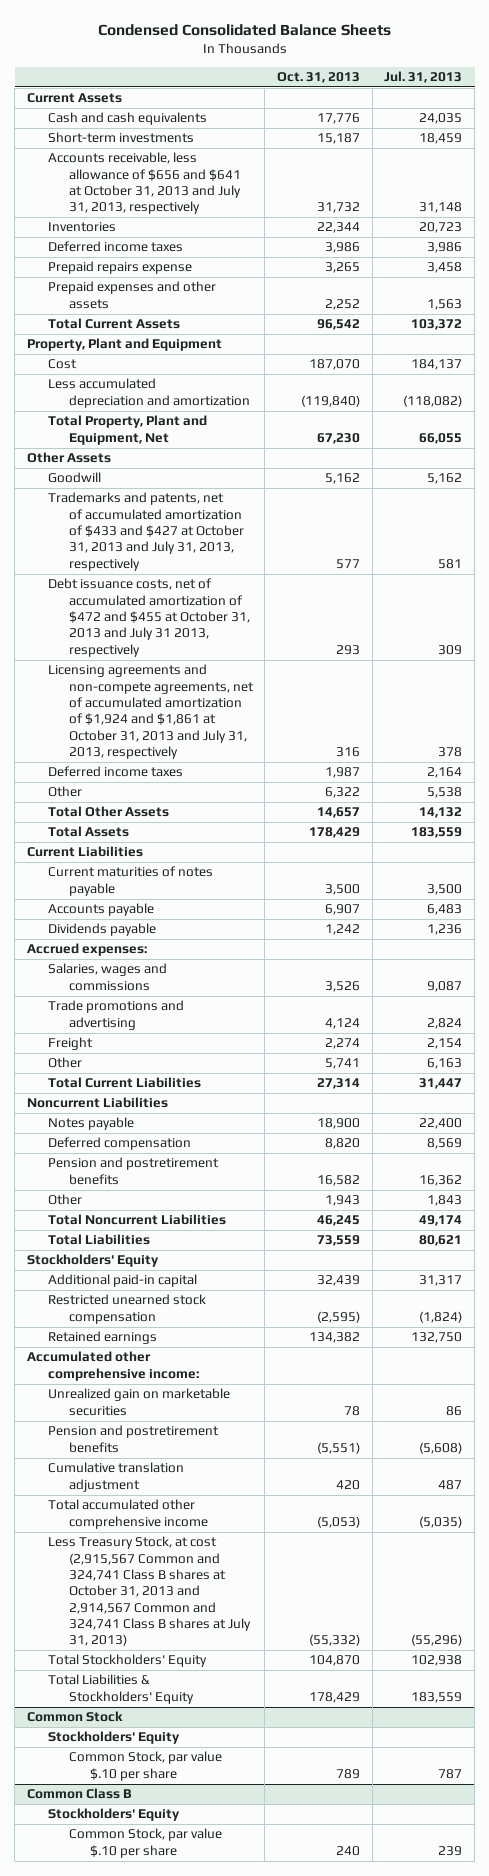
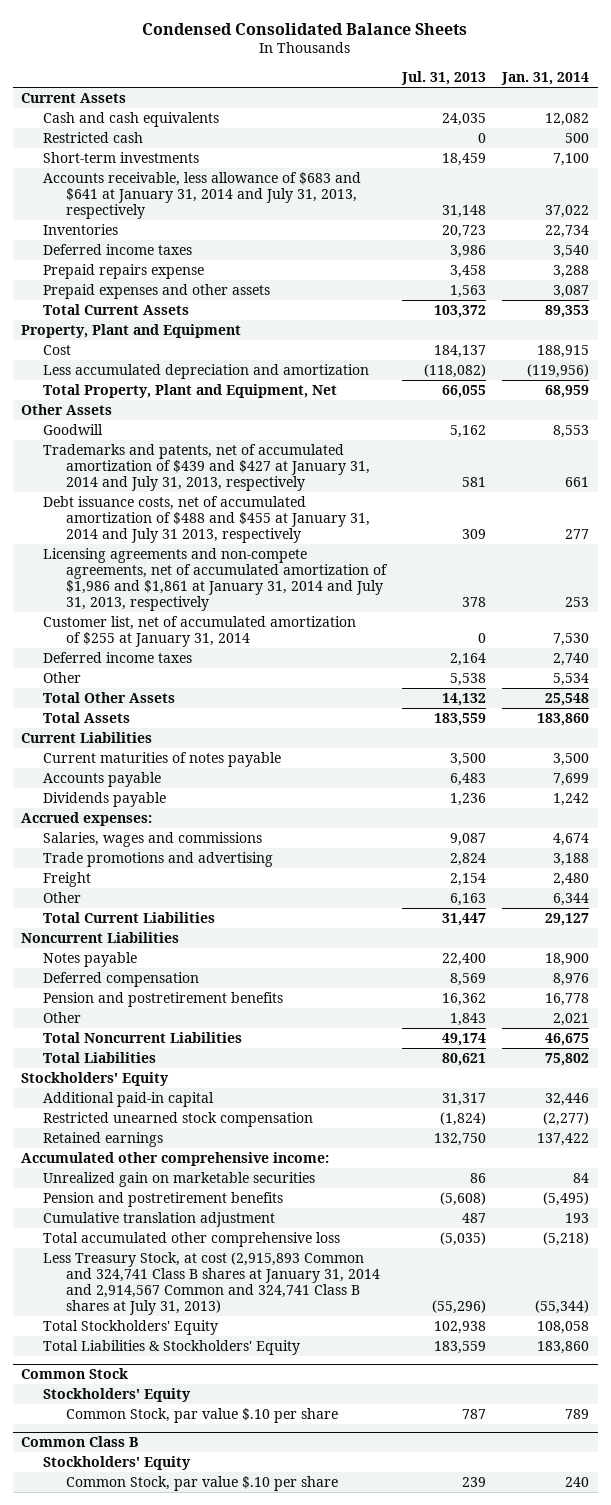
- | Oct. 31, 2013 | Jul. 31, 2013
+ | Jul. 31, 2013 | Jan. 31, 2014
+ Restricted cash | 0 | 500
- Accounts receivable, less allowance of $656 and $641 at October 31, 2013 and July 31, 2013, respectively | 31,732 | 31,148
+ Accounts receivable, less allowance of $683 and $641 at January 31, 2014 and July 31, 2013, respectively | 31,148 | 37,022
- Trademarks and patents, net of accumulated amortization of $433 and $427 at October 31, 2013 and July 31, 2013, respectively | 577 | 581
- Debt issuance costs, net of accumulated amortization of $472 and $455 at October 31, 2013 and July 31 2013, respectively | 293 | 309
- Licensing agreements and non-compete agreements, net of accumulated amortization of $1,924 and $1,861 at October 31, 2013 and July 31, 2013, respectively | 316 | 378
+ Trademarks and patents, net of accumulated amortization of $439 and $427 at January 31, 2014 and July 31, 2013, respectively | 581 | 661
+ Debt issuance costs, net of accumulated amortization of $488 and $455 at January 31, 2014 and July 31 2013, respectively | 309 | 277
+ Licensing agreements and non-compete agreements, net of accumulated amortization of $1,986 and $1,861 at January 31, 2014 and July 31, 2013, respectively | 378 | 253
+ Customer list, net of accumulated amortization of $255 at January 31, 2014 | 0 | 7,530
- Total accumulated other comprehensive income | (5,053) | (5,035)
- Less Treasury Stock, at cost (2,915,567 Common and 324,741 Class B shares at October 31, 2013 and 2,914,567 Common and 324,741 Class B shares at July 31, 2013) | (55,332) | (55,296)
+ Total accumulated other comprehensive loss | (5,035) | (5,218)
+ Less Treasury Stock, at cost (2,915,893 Common and 324,741 Class B shares at January 31, 2014 and 2,914,567 Common and 324,741 Class B shares at July 31, 2013) | (55,296) | (55,344)

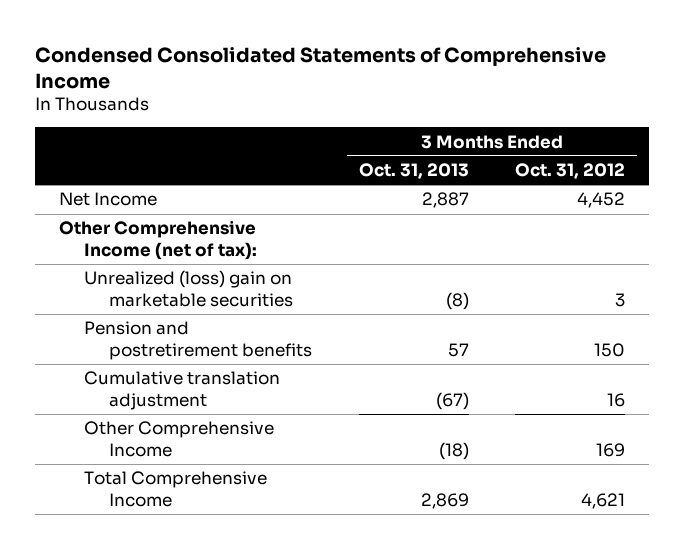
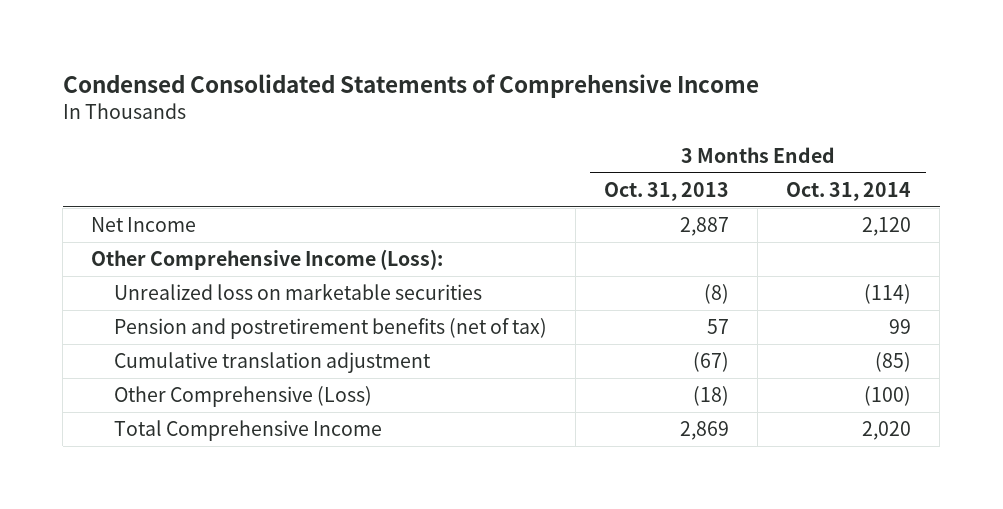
- | 3 Months Ended Oct. 31, 2013 | 3 Months Ended Oct. 31, 2012
+ | 3 Months Ended Oct. 31, 2013 | 3 Months Ended Oct. 31, 2014
- Other Comprehensive Income (net of tax):
- Unrealized (loss) gain on marketable securities | (8) | 3
- Pension and postretirement benefits | 57 | 150
+ Other Comprehensive Income (Loss):
+ Unrealized loss on marketable securities | (8) | (114)
+ Pension and postretirement benefits (net of tax) | 57 | 99
- Other Comprehensive Income | (18) | 169
+ Other Comprehensive (Loss) | (18) | (100)

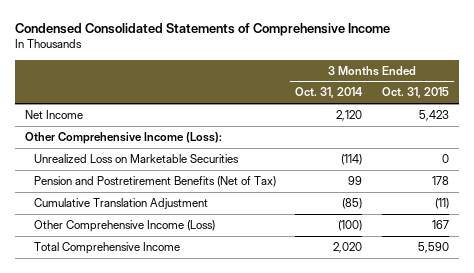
- | 3 Months Ended Oct. 31, 2013 | 3 Months Ended Oct. 31, 2014
+ | 3 Months Ended Oct. 31, 2014 | 3 Months Ended Oct. 31, 2015
- Unrealized loss on marketable securities | (8) | (114)
- Pension and postretirement benefits (net of tax) | 57 | 99
- Cumulative translation adjustment | (67) | (85)
- Other Comprehensive (Loss) | (18) | (100)
+ Unrealized Loss on Marketable Securities | (114) | 0
+ Pension and Postretirement Benefits (Net of Tax) | 99 | 178
+ Cumulative Translation Adjustment | (85) | (11)
+ Other Comprehensive Income (Loss) | (100) | 167

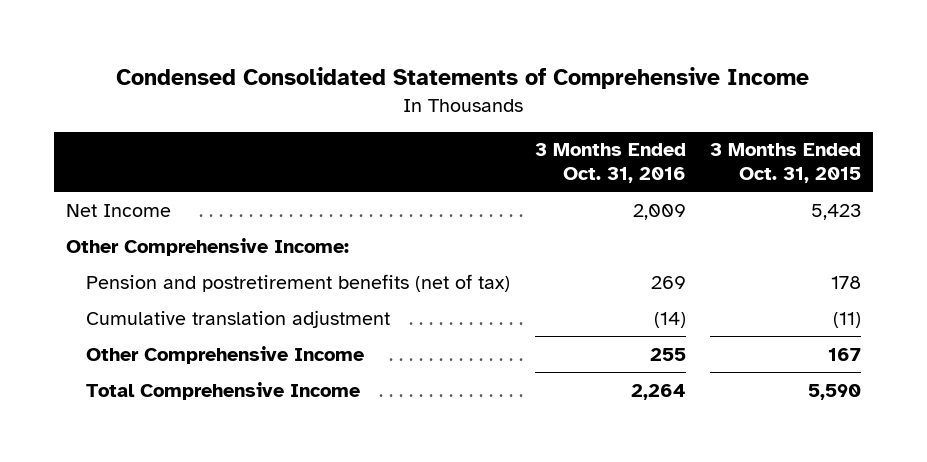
- | 3 Months Ended Oct. 31, 2014 | 3 Months Ended Oct. 31, 2015
+ | 3 Months Ended Oct. 31, 2016 | 3 Months Ended Oct. 31, 2015
- Other Comprehensive Income (Loss):
- Unrealized Loss on Marketable Securities | (114) | 0
- Pension and Postretirement Benefits (Net of Tax) | 99 | 178
- Cumulative Translation Adjustment | (85) | (11)
- Other Comprehensive Income (Loss) | (100) | 167
+ Other Comprehensive Income:
+ Pension and postretirement benefits (net of tax) | 269 | 178
+ Cumulative translation adjustment | (14) | (11)
+ Other Comprehensive Income | 255 | 167

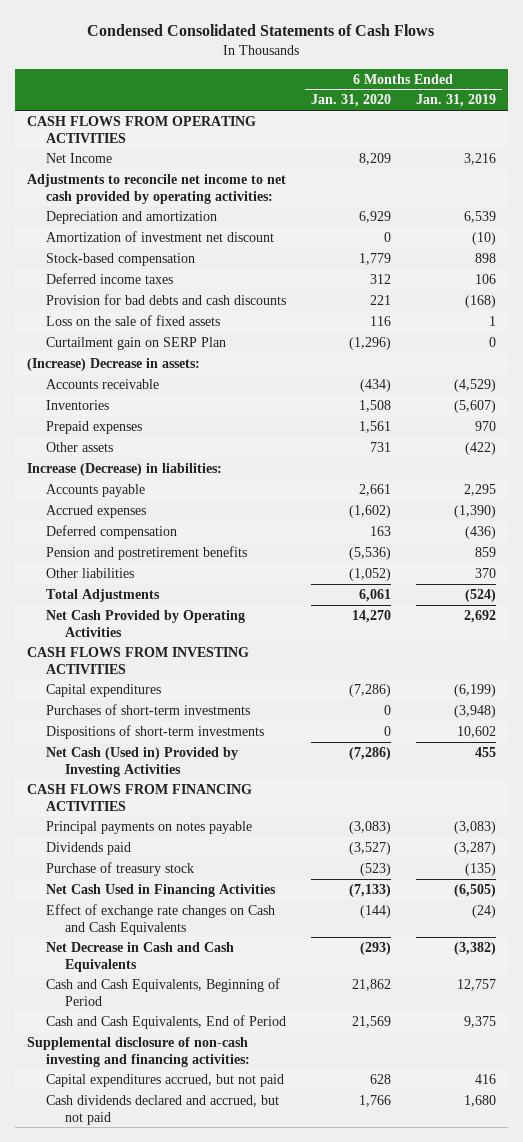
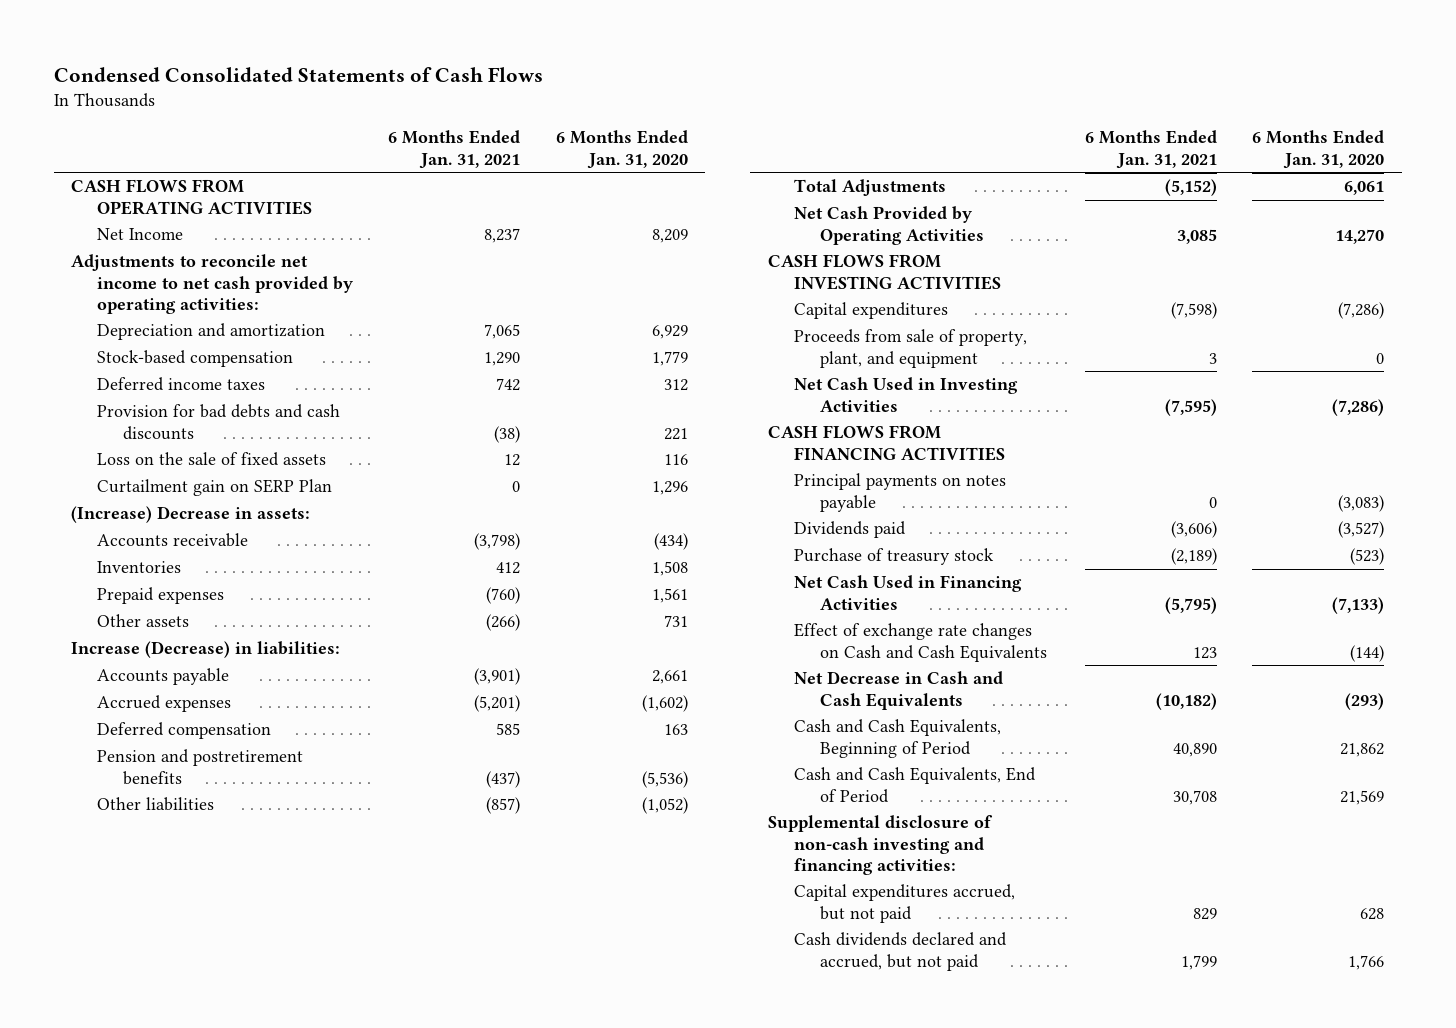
- | 6 Months Ended Jan. 31, 2020 | 6 Months Ended Jan. 31, 2019
+ | 6 Months Ended Jan. 31, 2021 | 6 Months Ended Jan. 31, 2020
- Amortization of investment net discount | 0 | (10)
- Curtailment gain on SERP Plan | (1,296) | 0
+ Curtailment gain on SERP Plan | 0 | 1,296
- Purchases of short-term investments | 0 | (3,948)
- Dispositions of short-term investments | 0 | 10,602
- Net Cash (Used in) Provided by Investing Activities | (7,286) | 455
+ Proceeds from sale of property, plant, and equipment | 3 | 0
+ Net Cash Used in Investing Activities | (7,595) | (7,286)

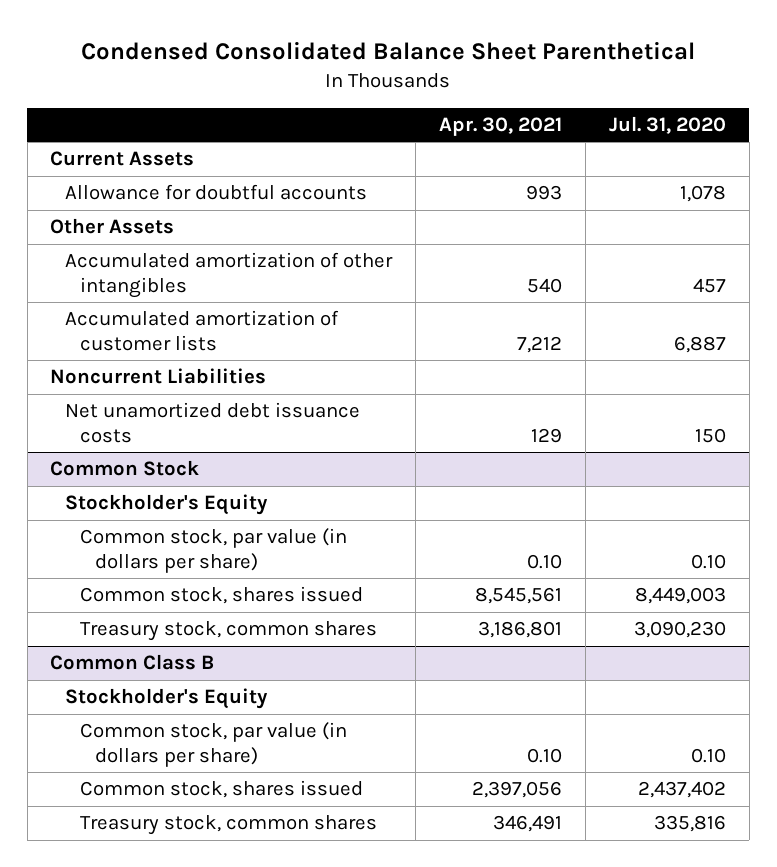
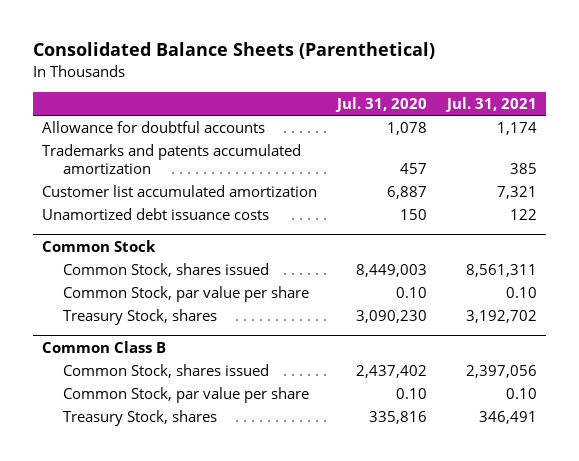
- Condensed Consolidated Balance Sheet Parenthetical
+ Consolidated Balance Sheets (Parenthetical)
- | Apr. 30, 2021 | Jul. 31, 2020
+ | Jul. 31, 2020 | Jul. 31, 2021
- Current Assets
- Other Assets
- Accumulated amortization of other intangibles | 540 | 457
- Accumulated amortization of customer lists | 7,212 | 6,887
- Noncurrent Liabilities
- Net unamortized debt issuance costs | 129 | 150
+ Trademarks and patents accumulated amortization | 457 | 385
+ Customer list accumulated amortization | 6,887 | 7,321
+ Unamortized debt issuance costs | 150 | 122
@ Common Stock
- Stockholder's Equity
- Common stock, par value (in dollars per share) | 0.10 | 0.10
- Common stock, shares issued | 8,545,561 | 8,449,003
- Treasury stock, common shares | 3,186,801 | 3,090,230
+ Common Stock, shares issued | 8,449,003 | 8,561,311
+ Common Stock, par value per share | 0.10 | 0.10
+ Treasury Stock, shares | 3,090,230 | 3,192,702
@ Common Class B
- Stockholder's Equity
- Common stock, par value (in dollars per share) | 0.10 | 0.10
- Common stock, shares issued | 2,397,056 | 2,437,402
- Treasury stock, common shares | 346,491 | 335,816
+ Common Stock, shares issued | 2,437,402 | 2,397,056
+ Common Stock, par value per share | 0.10 | 0.10
+ Treasury Stock, shares | 335,816 | 346,491

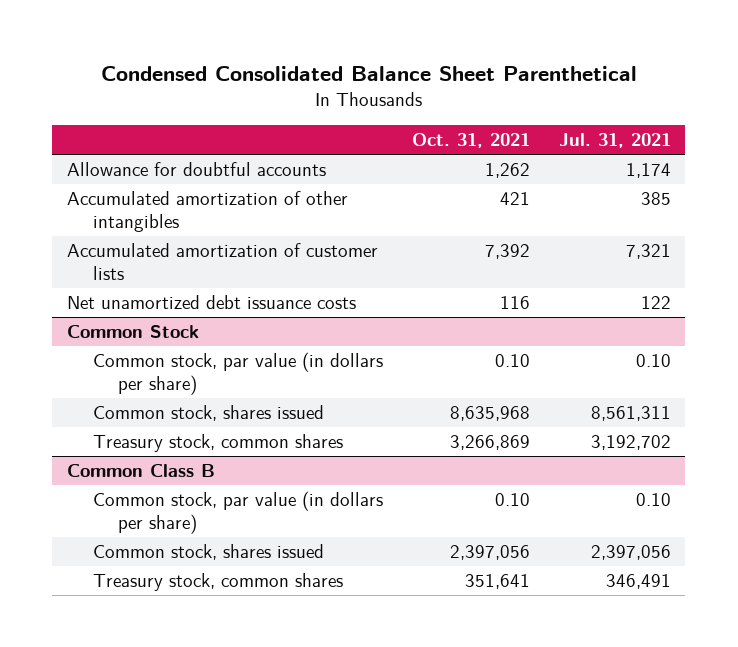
- Consolidated Balance Sheets (Parenthetical)
+ Condensed Consolidated Balance Sheet Parenthetical
- | Jul. 31, 2020 | Jul. 31, 2021
+ | Oct. 31, 2021 | Jul. 31, 2021
- Trademarks and patents accumulated amortization | 457 | 385
- Customer list accumulated amortization | 6,887 | 7,321
- Unamortized debt issuance costs | 150 | 122
+ Accumulated amortization of other intangibles | 421 | 385
+ Accumulated amortization of customer lists | 7,392 | 7,321
+ Net unamortized debt issuance costs | 116 | 122
@ Common Stock
- Common Stock, shares issued | 8,449,003 | 8,561,311
- Common Stock, par value per share | 0.10 | 0.10
- Treasury Stock, shares | 3,090,230 | 3,192,702
+ Common stock, par value (in dollars per share) | 0.10 | 0.10
+ Common stock, shares issued | 8,635,968 | 8,561,311
+ Treasury stock, common shares | 3,266,869 | 3,192,702
@ Common Class B
- Common Stock, shares issued | 2,437,402 | 2,397,056
- Common Stock, par value per share | 0.10 | 0.10
- Treasury Stock, shares | 335,816 | 346,491
+ Common stock, par value (in dollars per share) | 0.10 | 0.10
+ Common stock, shares issued | 2,397,056 | 2,397,056
+ Treasury stock, common shares | 351,641 | 346,491

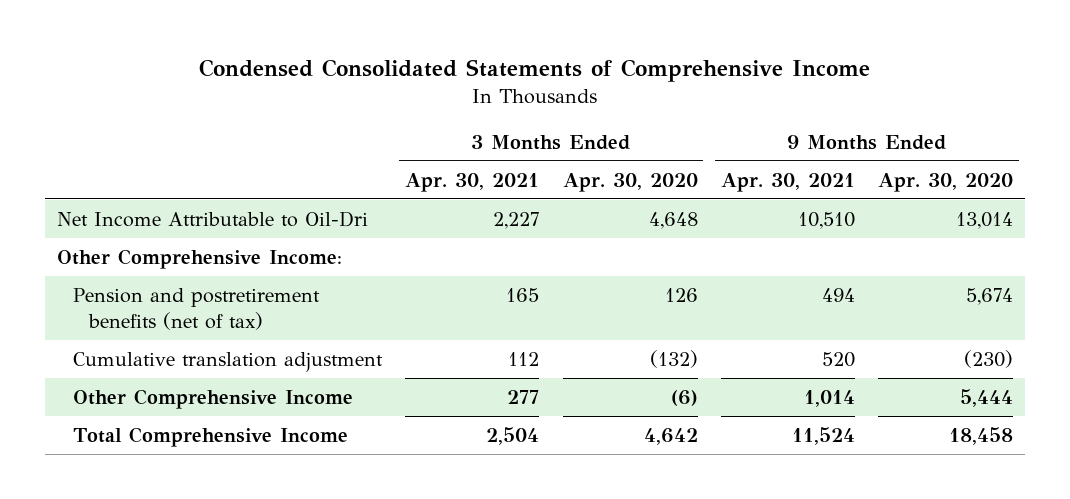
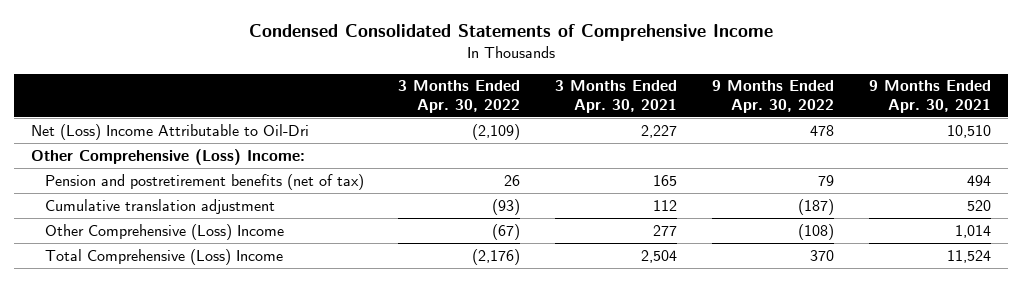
- | 3 Months Ended Apr. 30, 2021 | 3 Months Ended Apr. 30, 2020 | 9 Months Ended Apr. 30, 2021 | 9 Months Ended Apr. 30, 2020
+ | 3 Months Ended Apr. 30, 2022 | 3 Months Ended Apr. 30, 2021 | 9 Months Ended Apr. 30, 2022 | 9 Months Ended Apr. 30, 2021
- Net Income Attributable to Oil-Dri | 2,227 | 4,648 | 10,510 | 13,014
- Other Comprehensive Income:
+ Net (Loss) Income Attributable to Oil-Dri | (2,109) | 2,227 | 478 | 10,510
+ Other Comprehensive (Loss) Income:
- Other Comprehensive Income | 277 | (6) | 1,014 | 5,444
- Total Comprehensive Income | 2,504 | 4,642 | 11,524 | 18,458
+ Other Comprehensive (Loss) Income | (67) | 277 | (108) | 1,014
+ Total Comprehensive (Loss) Income | (2,176) | 2,504 | 370 | 11,524

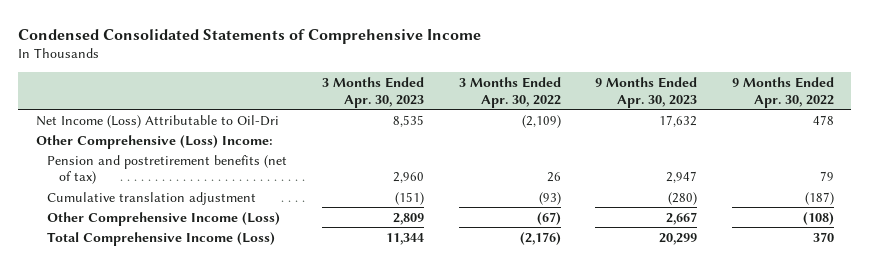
- | 3 Months Ended Apr. 30, 2022 | 3 Months Ended Apr. 30, 2021 | 9 Months Ended Apr. 30, 2022 | 9 Months Ended Apr. 30, 2021
+ | 3 Months Ended Apr. 30, 2023 | 3 Months Ended Apr. 30, 2022 | 9 Months Ended Apr. 30, 2023 | 9 Months Ended Apr. 30, 2022
- Net (Loss) Income Attributable to Oil-Dri | (2,109) | 2,227 | 478 | 10,510
+ Net Income (Loss) Attributable to Oil-Dri | 8,535 | (2,109) | 17,632 | 478
- Other Comprehensive (Loss) Income | (67) | 277 | (108) | 1,014
- Total Comprehensive (Loss) Income | (2,176) | 2,504 | 370 | 11,524
+ Other Comprehensive Income (Loss) | 2,809 | (67) | 2,667 | (108)
+ Total Comprehensive Income (Loss) | 11,344 | (2,176) | 20,299 | 370

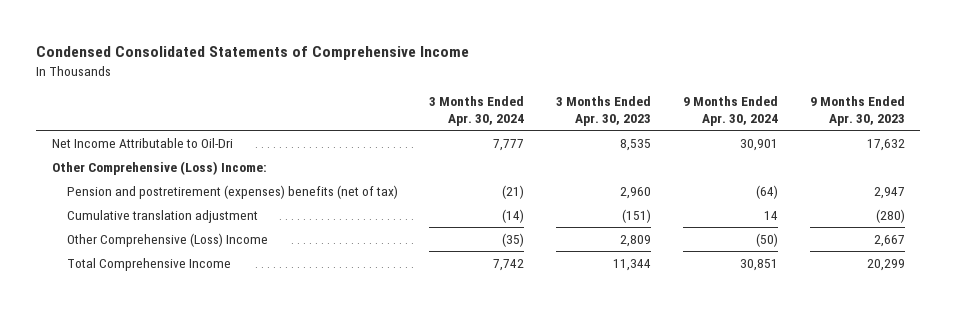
- | 3 Months Ended Apr. 30, 2023 | 3 Months Ended Apr. 30, 2022 | 9 Months Ended Apr. 30, 2023 | 9 Months Ended Apr. 30, 2022
+ | 3 Months Ended Apr. 30, 2024 | 3 Months Ended Apr. 30, 2023 | 9 Months Ended Apr. 30, 2024 | 9 Months Ended Apr. 30, 2023
- Net Income (Loss) Attributable to Oil-Dri | 8,535 | (2,109) | 17,632 | 478
+ Net Income Attributable to Oil-Dri | 7,777 | 8,535 | 30,901 | 17,632
- Pension and postretirement benefits (net of tax) | 2,960 | 26 | 2,947 | 79
+ Pension and postretirement (expenses) benefits (net of tax) | (21) | 2,960 | (64) | 2,947
- Other Comprehensive Income (Loss) | 2,809 | (67) | 2,667 | (108)
- Total Comprehensive Income (Loss) | 11,344 | (2,176) | 20,299 | 370
+ Other Comprehensive (Loss) Income | (35) | 2,809 | (50) | 2,667
+ Total Comprehensive Income | 7,742 | 11,344 | 30,851 | 20,299

